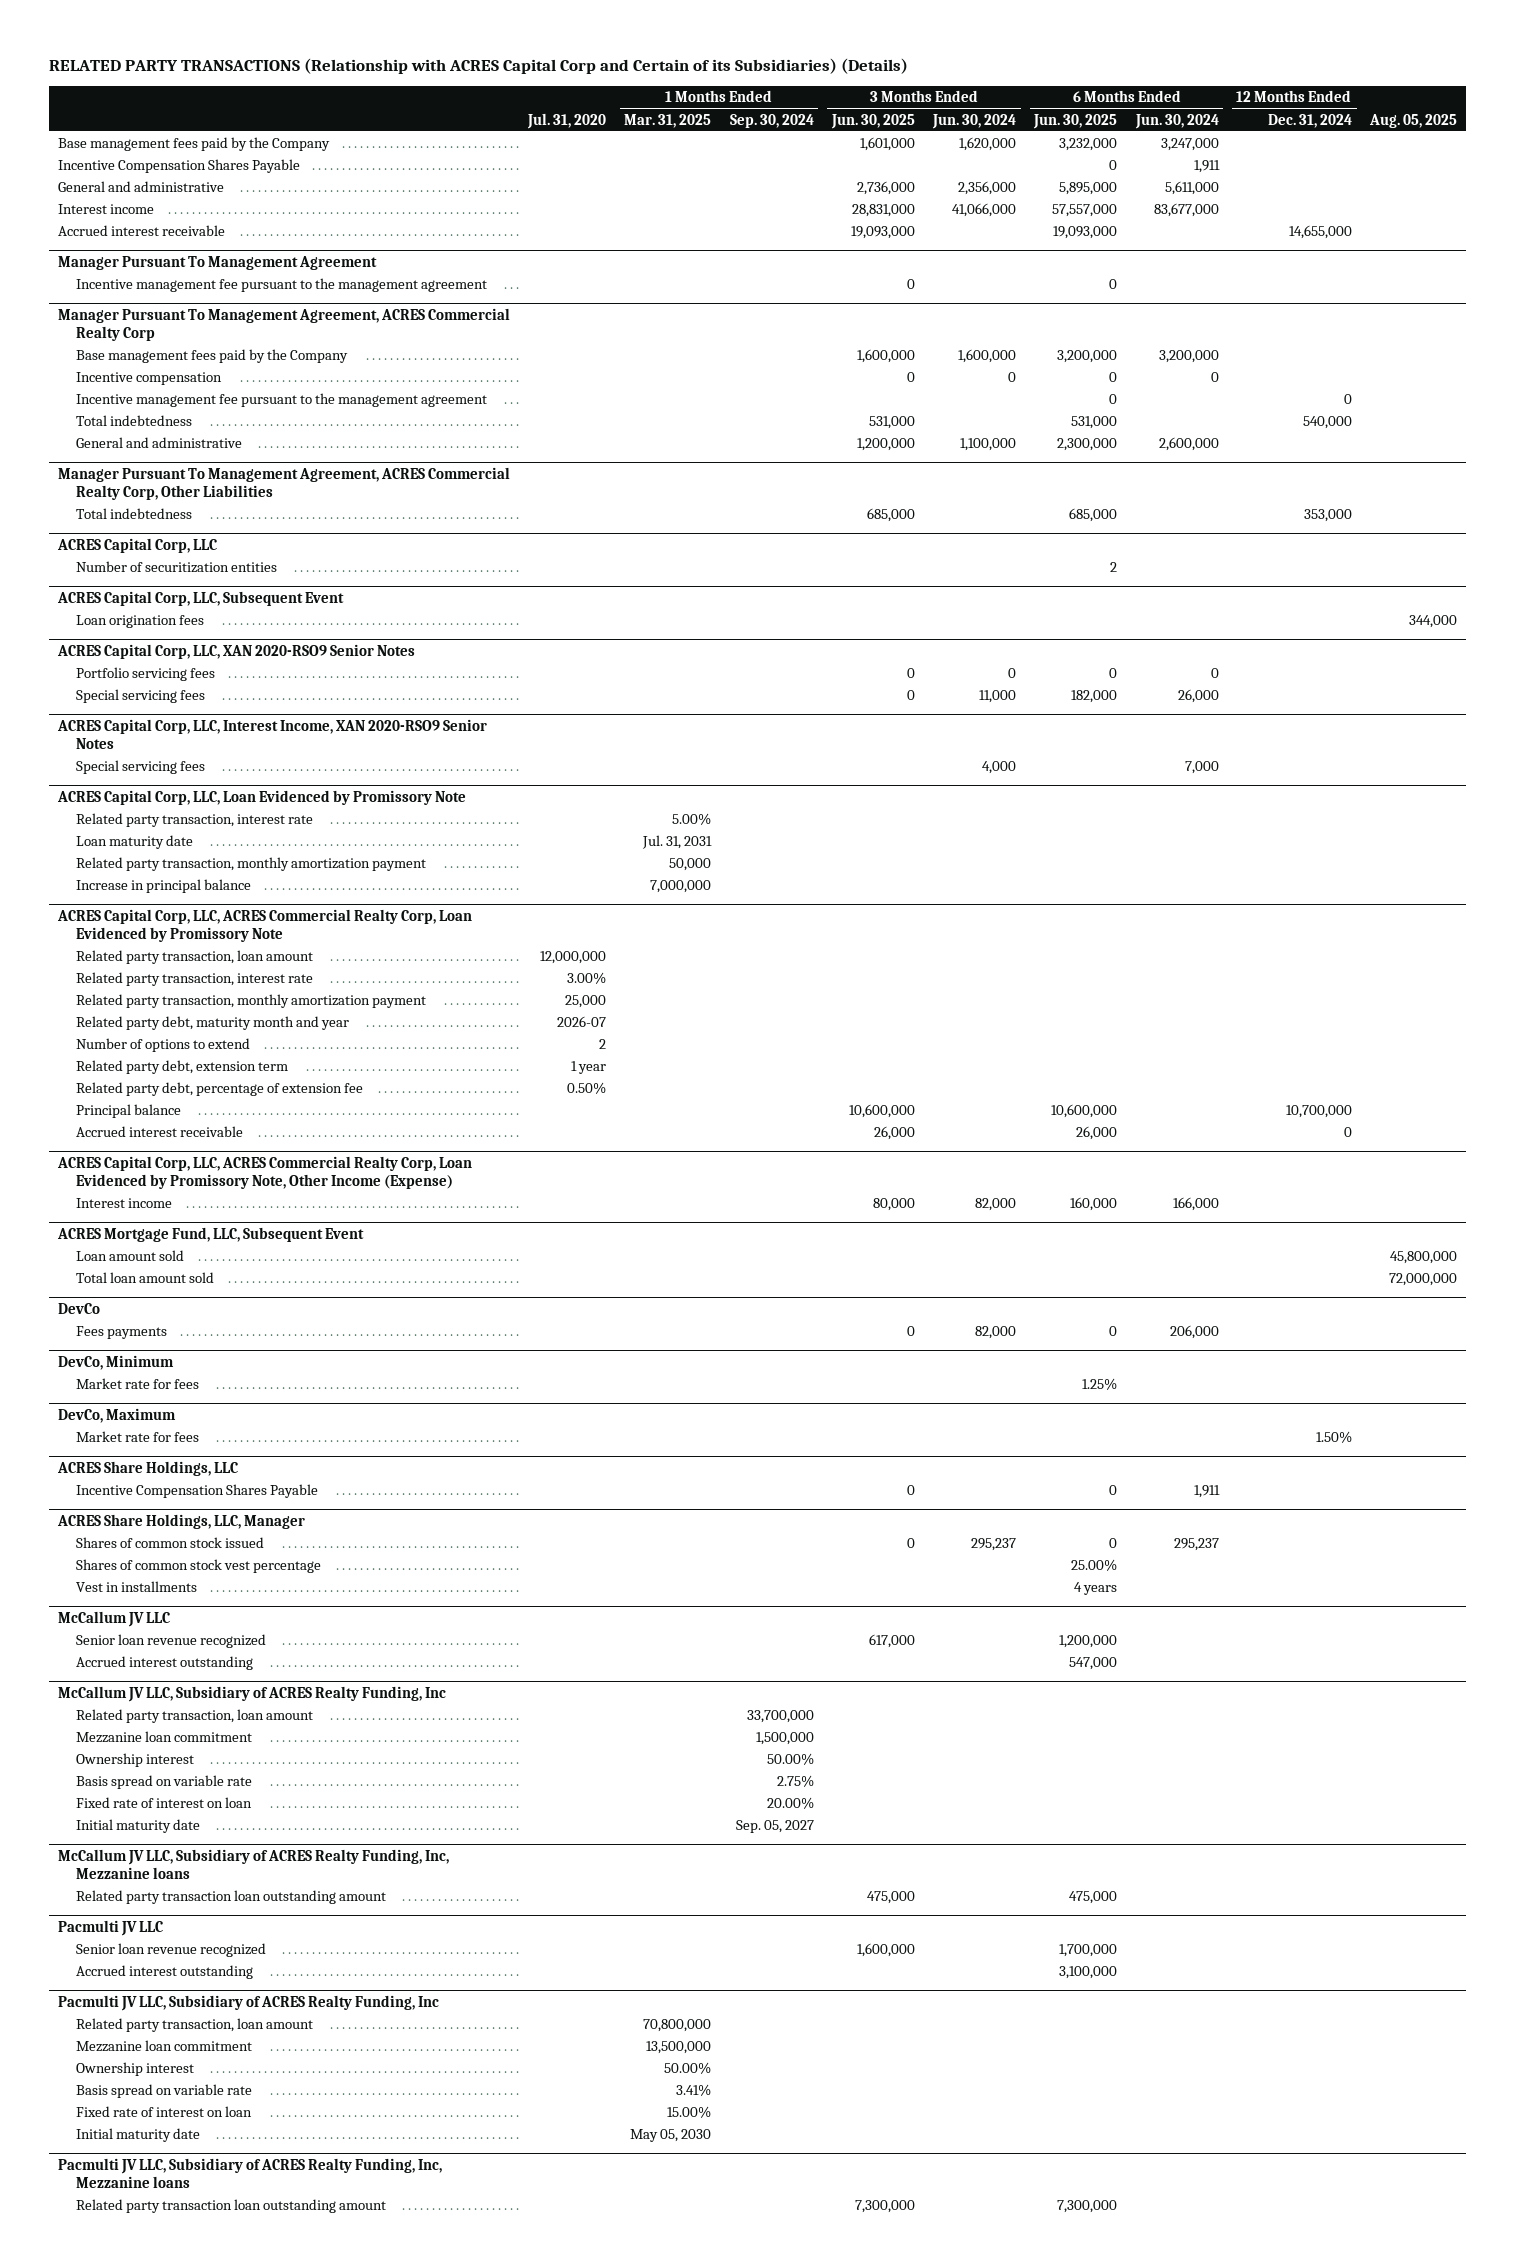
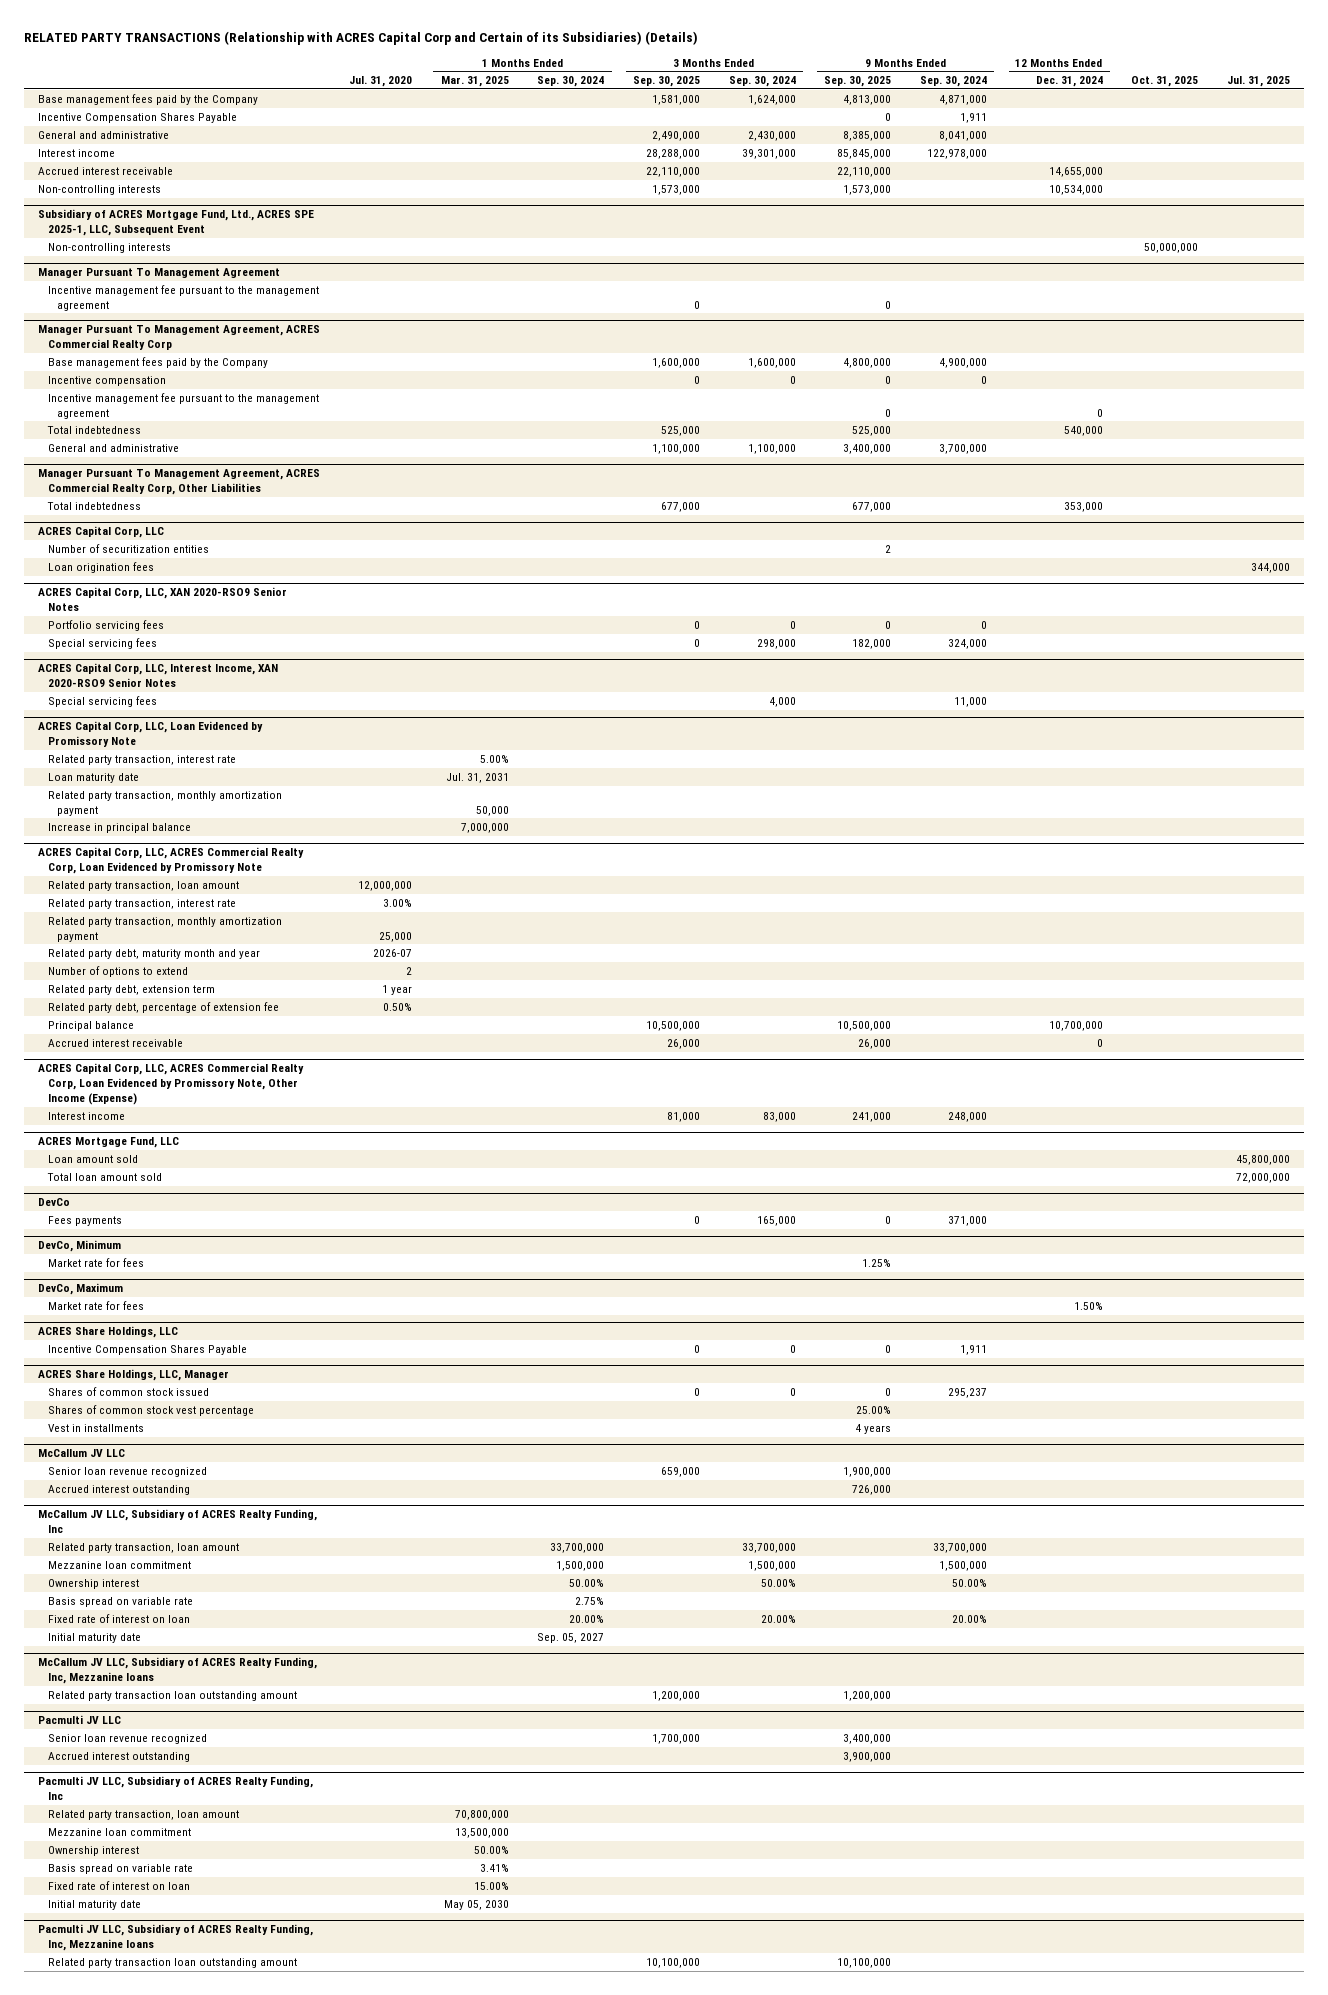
- | Jul. 31, 2020 | 1 Months Ended Mar. 31, 2025 | 1 Months Ended Sep. 30, 2024 | 3 Months Ended Jun. 30, 2025 | 3 Months Ended Jun. 30, 2024 | 6 Months Ended Jun. 30, 2025 | 6 Months Ended Jun. 30, 2024 | 12 Months Ended Dec. 31, 2024 | Aug. 05, 2025
+ | Jul. 31, 2020 | 1 Months Ended Mar. 31, 2025 | 1 Months Ended Sep. 30, 2024 | 3 Months Ended Sep. 30, 2025 | 3 Months Ended Sep. 30, 2024 | 9 Months Ended Sep. 30, 2025 | 9 Months Ended Sep. 30, 2024 | 12 Months Ended Dec. 31, 2024 | Oct. 31, 2025 | Jul. 31, 2025
+ Non-controlling interests | | | | 1,573,000 | | 1,573,000 | | 10,534,000 | |
+ Subsidiary of ACRES Mortgage Fund, Ltd., ACRES SPE 2025-1, LLC, Subsequent Event
+ Non-controlling interests | | | | | | | | | 50,000,000 |
- ACRES Capital Corp, LLC, Subsequent Event
- Loan origination fees | | | | | | | | | 344,000
@ ACRES Capital Corp, LLC
+ Loan origination fees | | | | | | | | | | 344,000
- ACRES Mortgage Fund, LLC, Subsequent Event
+ ACRES Mortgage Fund, LLC

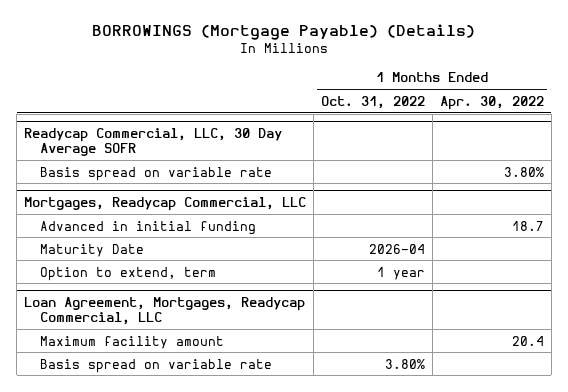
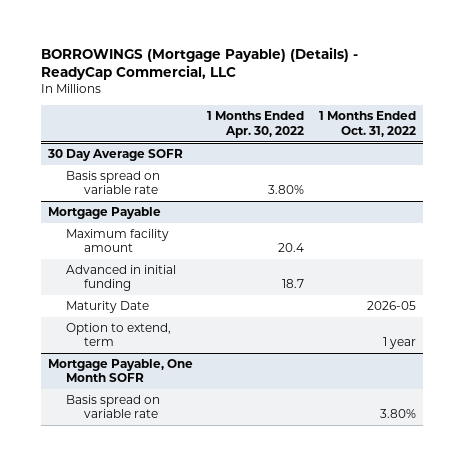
- BORROWINGS (Mortgage Payable) (Details)
+ BORROWINGS (Mortgage Payable) (Details) - ReadyCap Commercial, LLC
- | 1 Months Ended Oct. 31, 2022 | 1 Months Ended Apr. 30, 2022
+ | 1 Months Ended Apr. 30, 2022 | 1 Months Ended Oct. 31, 2022
- Readycap Commercial, LLC, 30 Day Average SOFR
+ 30 Day Average SOFR
- Mortgages, Readycap Commercial, LLC
+ Mortgage Payable
+ Maximum facility amount | 20.4 |
- Maturity Date | 2026-04 |
+ Maturity Date | | 2026-05
- Loan Agreement, Mortgages, Readycap Commercial, LLC
- Maximum facility amount | | 20.4
+ Mortgage Payable, One Month SOFR

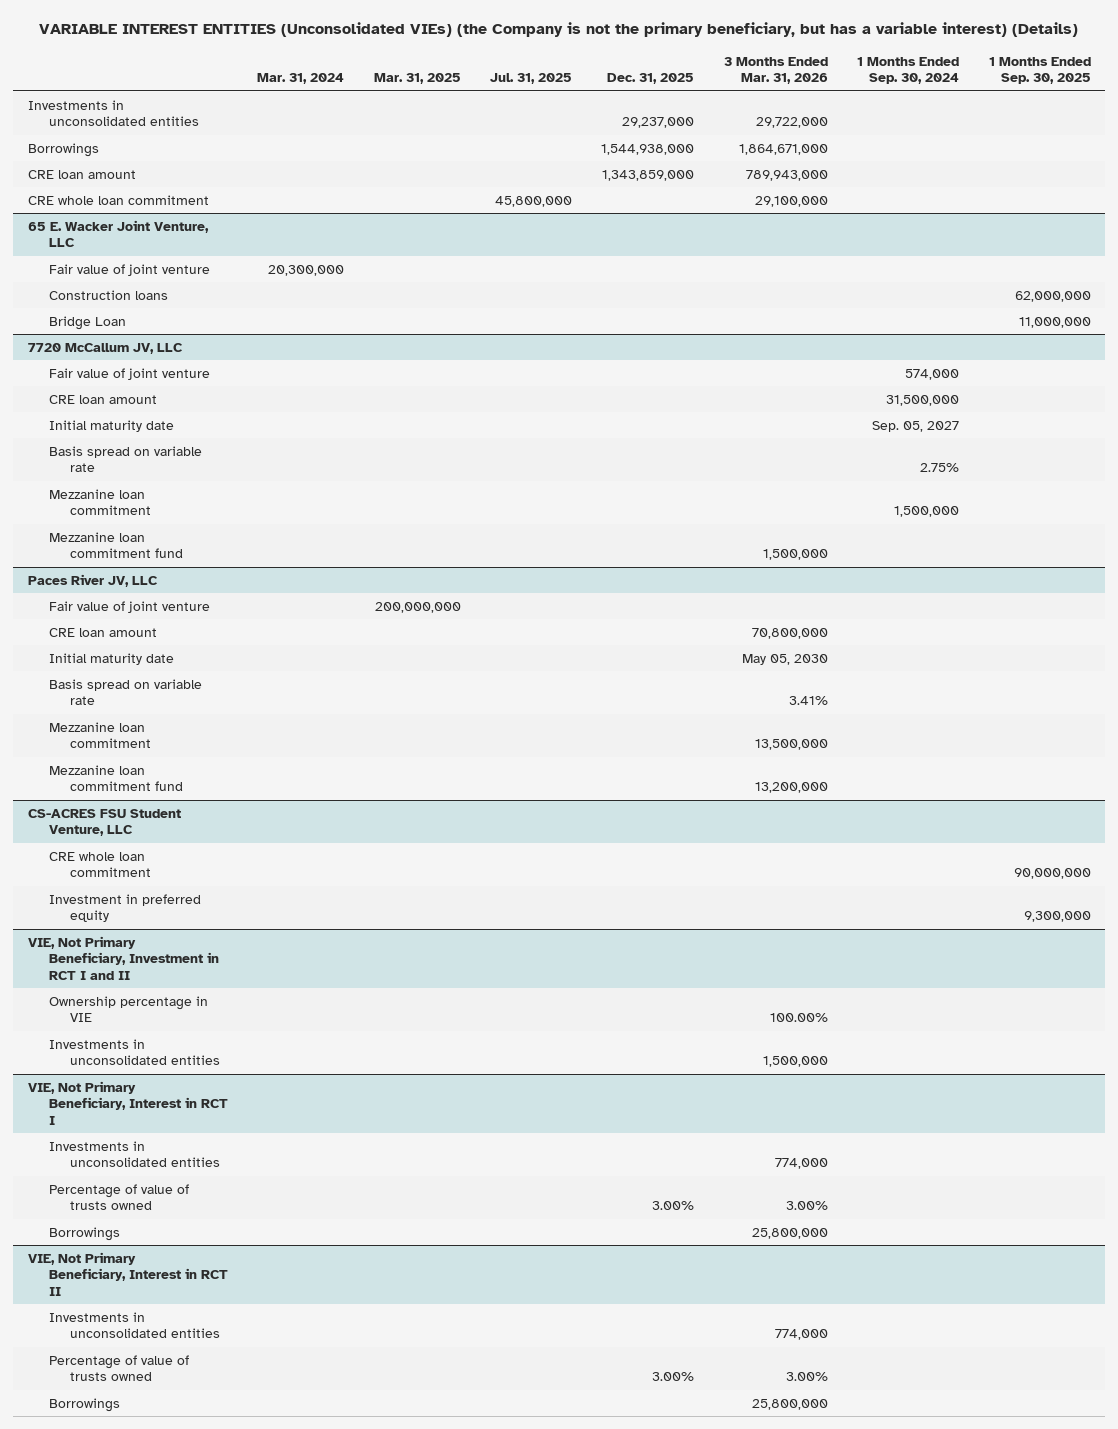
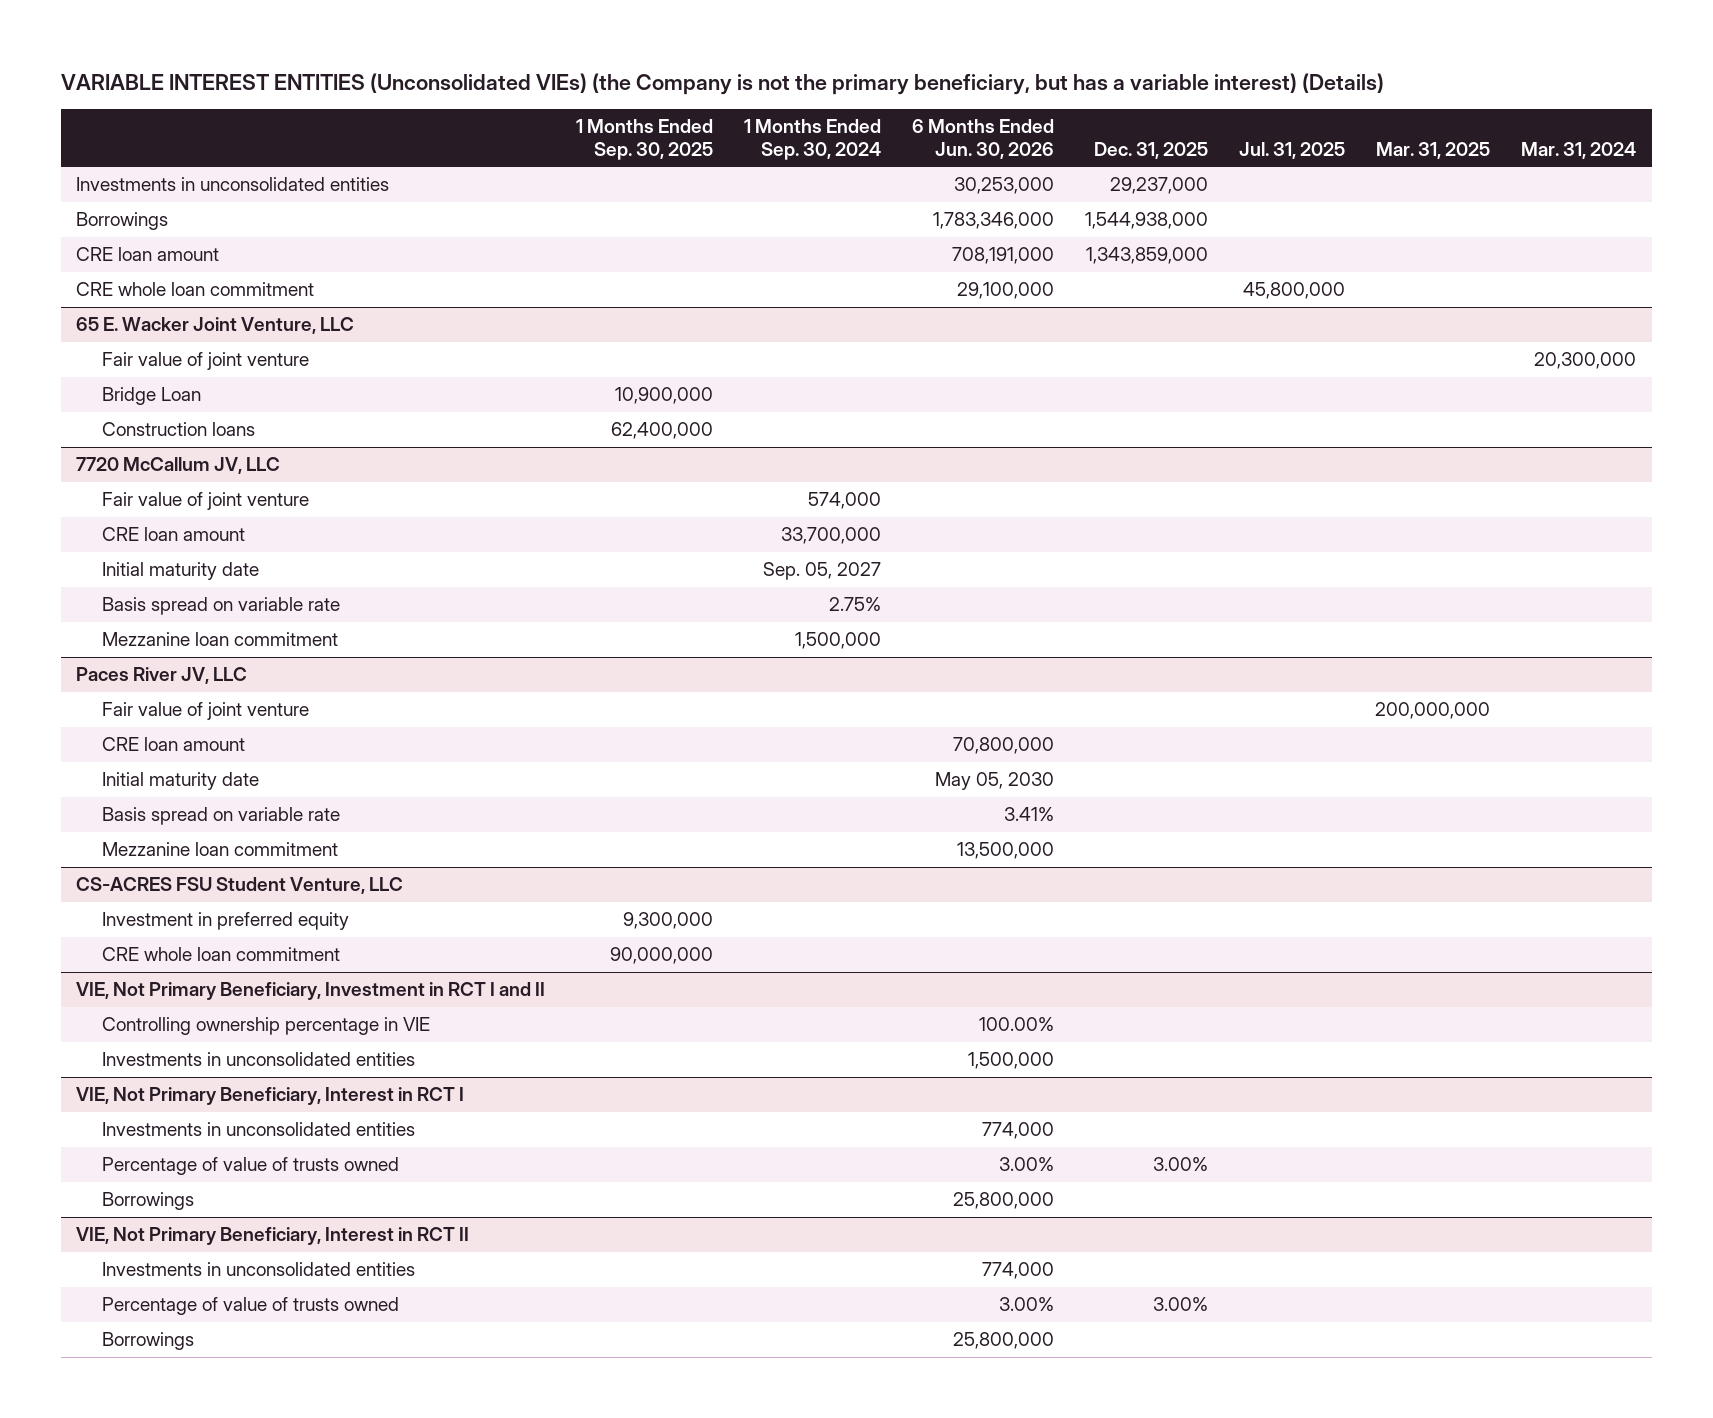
- | Mar. 31, 2024 | Mar. 31, 2025 | Jul. 31, 2025 | Dec. 31, 2025 | 3 Months Ended Mar. 31, 2026 | 1 Months Ended Sep. 30, 2024 | 1 Months Ended Sep. 30, 2025
+ | 1 Months Ended Sep. 30, 2025 | 1 Months Ended Sep. 30, 2024 | 6 Months Ended Jun. 30, 2026 | Dec. 31, 2025 | Jul. 31, 2025 | Mar. 31, 2025 | Mar. 31, 2024
@ 65 E. Wacker Joint Venture, LLC
- Construction loans | | | | | | | 62,000,000
- Bridge Loan | | | | | | | 11,000,000
+ Bridge Loan | 10,900,000 | | | | | |
+ Construction loans | 62,400,000 | | | | | |
@ 7720 McCallum JV, LLC
- CRE loan amount | | | | | | 31,500,000 |
+ CRE loan amount | | 33,700,000 | | | | |
- Mezzanine loan commitment fund | | | | | 1,500,000 | |
@ Paces River JV, LLC
- Mezzanine loan commitment fund | | | | | 13,200,000 | |
@ CS-ACRES FSU Student Venture, LLC
moved down: CRE whole loan commitment | 90,000,000 | | | | | |
@ VIE, Not Primary Beneficiary, Investment in RCT I and II
- Ownership percentage in VIE | | | | | 100.00% | |
+ Controlling ownership percentage in VIE | | | 100.00% | | | |

